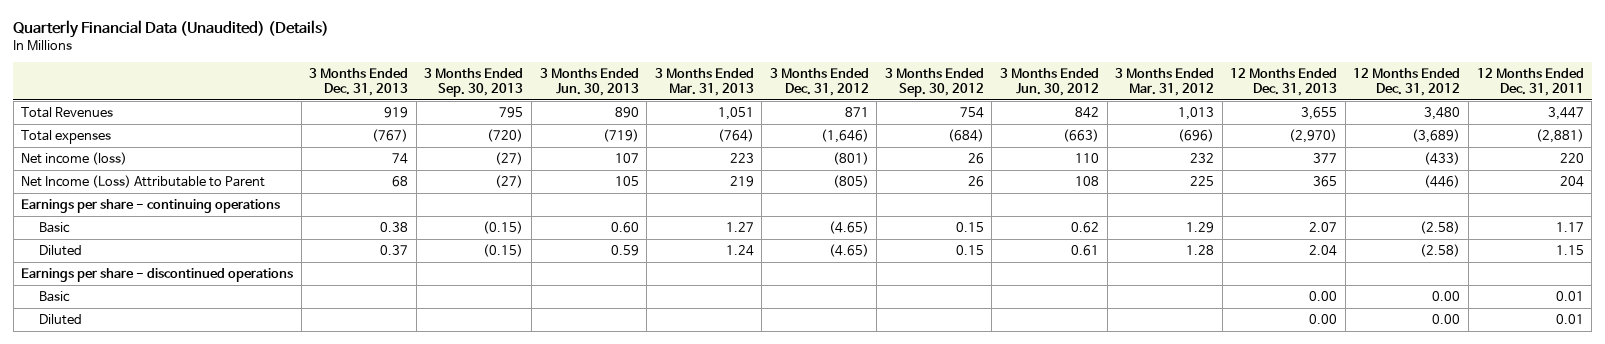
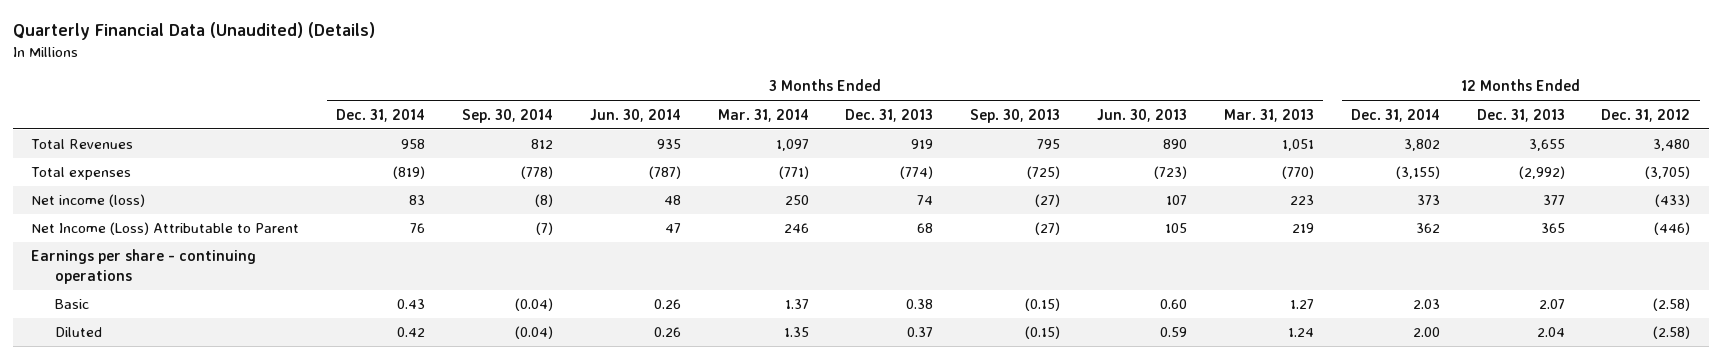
- | 3 Months Ended Dec. 31, 2013 | 3 Months Ended Sep. 30, 2013 | 3 Months Ended Jun. 30, 2013 | 3 Months Ended Mar. 31, 2013 | 3 Months Ended Dec. 31, 2012 | 3 Months Ended Sep. 30, 2012 | 3 Months Ended Jun. 30, 2012 | 3 Months Ended Mar. 31, 2012 | 12 Months Ended Dec. 31, 2013 | 12 Months Ended Dec. 31, 2012 | 12 Months Ended Dec. 31, 2011
+ | 3 Months Ended Dec. 31, 2014 | 3 Months Ended Sep. 30, 2014 | 3 Months Ended Jun. 30, 2014 | 3 Months Ended Mar. 31, 2014 | 3 Months Ended Dec. 31, 2013 | 3 Months Ended Sep. 30, 2013 | 3 Months Ended Jun. 30, 2013 | 3 Months Ended Mar. 31, 2013 | 12 Months Ended Dec. 31, 2014 | 12 Months Ended Dec. 31, 2013 | 12 Months Ended Dec. 31, 2012
- Total expenses | (767) | (720) | (719) | (764) | (1,646) | (684) | (663) | (696) | (2,970) | (3,689) | (2,881)
+ Total expenses | (819) | (778) | (787) | (771) | (774) | (725) | (723) | (770) | (3,155) | (2,992) | (3,705)
- Earnings per share - discontinued operations
- Basic | | | | | | | | | 0.00 | 0.00 | 0.01
- Diluted | | | | | | | | | 0.00 | 0.00 | 0.01

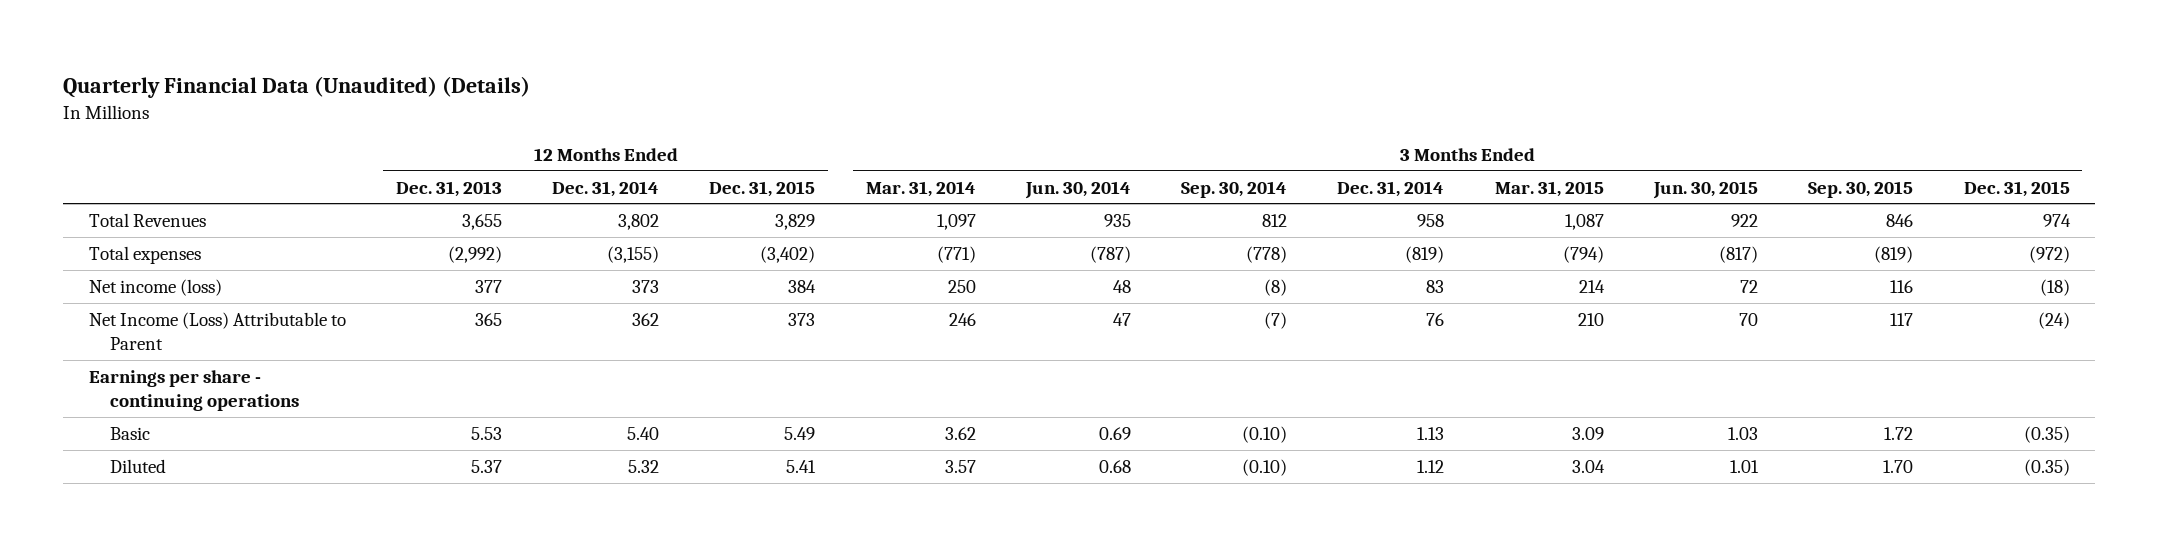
- | 3 Months Ended Dec. 31, 2014 | 3 Months Ended Sep. 30, 2014 | 3 Months Ended Jun. 30, 2014 | 3 Months Ended Mar. 31, 2014 | 3 Months Ended Dec. 31, 2013 | 3 Months Ended Sep. 30, 2013 | 3 Months Ended Jun. 30, 2013 | 3 Months Ended Mar. 31, 2013 | 12 Months Ended Dec. 31, 2014 | 12 Months Ended Dec. 31, 2013 | 12 Months Ended Dec. 31, 2012
+ | 12 Months Ended Dec. 31, 2013 | 12 Months Ended Dec. 31, 2014 | 12 Months Ended Dec. 31, 2015 | 3 Months Ended Mar. 31, 2014 | 3 Months Ended Jun. 30, 2014 | 3 Months Ended Sep. 30, 2014 | 3 Months Ended Dec. 31, 2014 | 3 Months Ended Mar. 31, 2015 | 3 Months Ended Jun. 30, 2015 | 3 Months Ended Sep. 30, 2015 | 3 Months Ended Dec. 31, 2015
- Basic | 0.43 | (0.04) | 0.26 | 1.37 | 0.38 | (0.15) | 0.60 | 1.27 | 2.03 | 2.07 | (2.58)
- Diluted | 0.42 | (0.04) | 0.26 | 1.35 | 0.37 | (0.15) | 0.59 | 1.24 | 2.00 | 2.04 | (2.58)
+ Basic | 5.53 | 5.40 | 5.49 | 3.62 | 0.69 | (0.10) | 1.13 | 3.09 | 1.03 | 1.72 | (0.35)
+ Diluted | 5.37 | 5.32 | 5.41 | 3.57 | 0.68 | (0.10) | 1.12 | 3.04 | 1.01 | 1.70 | (0.35)

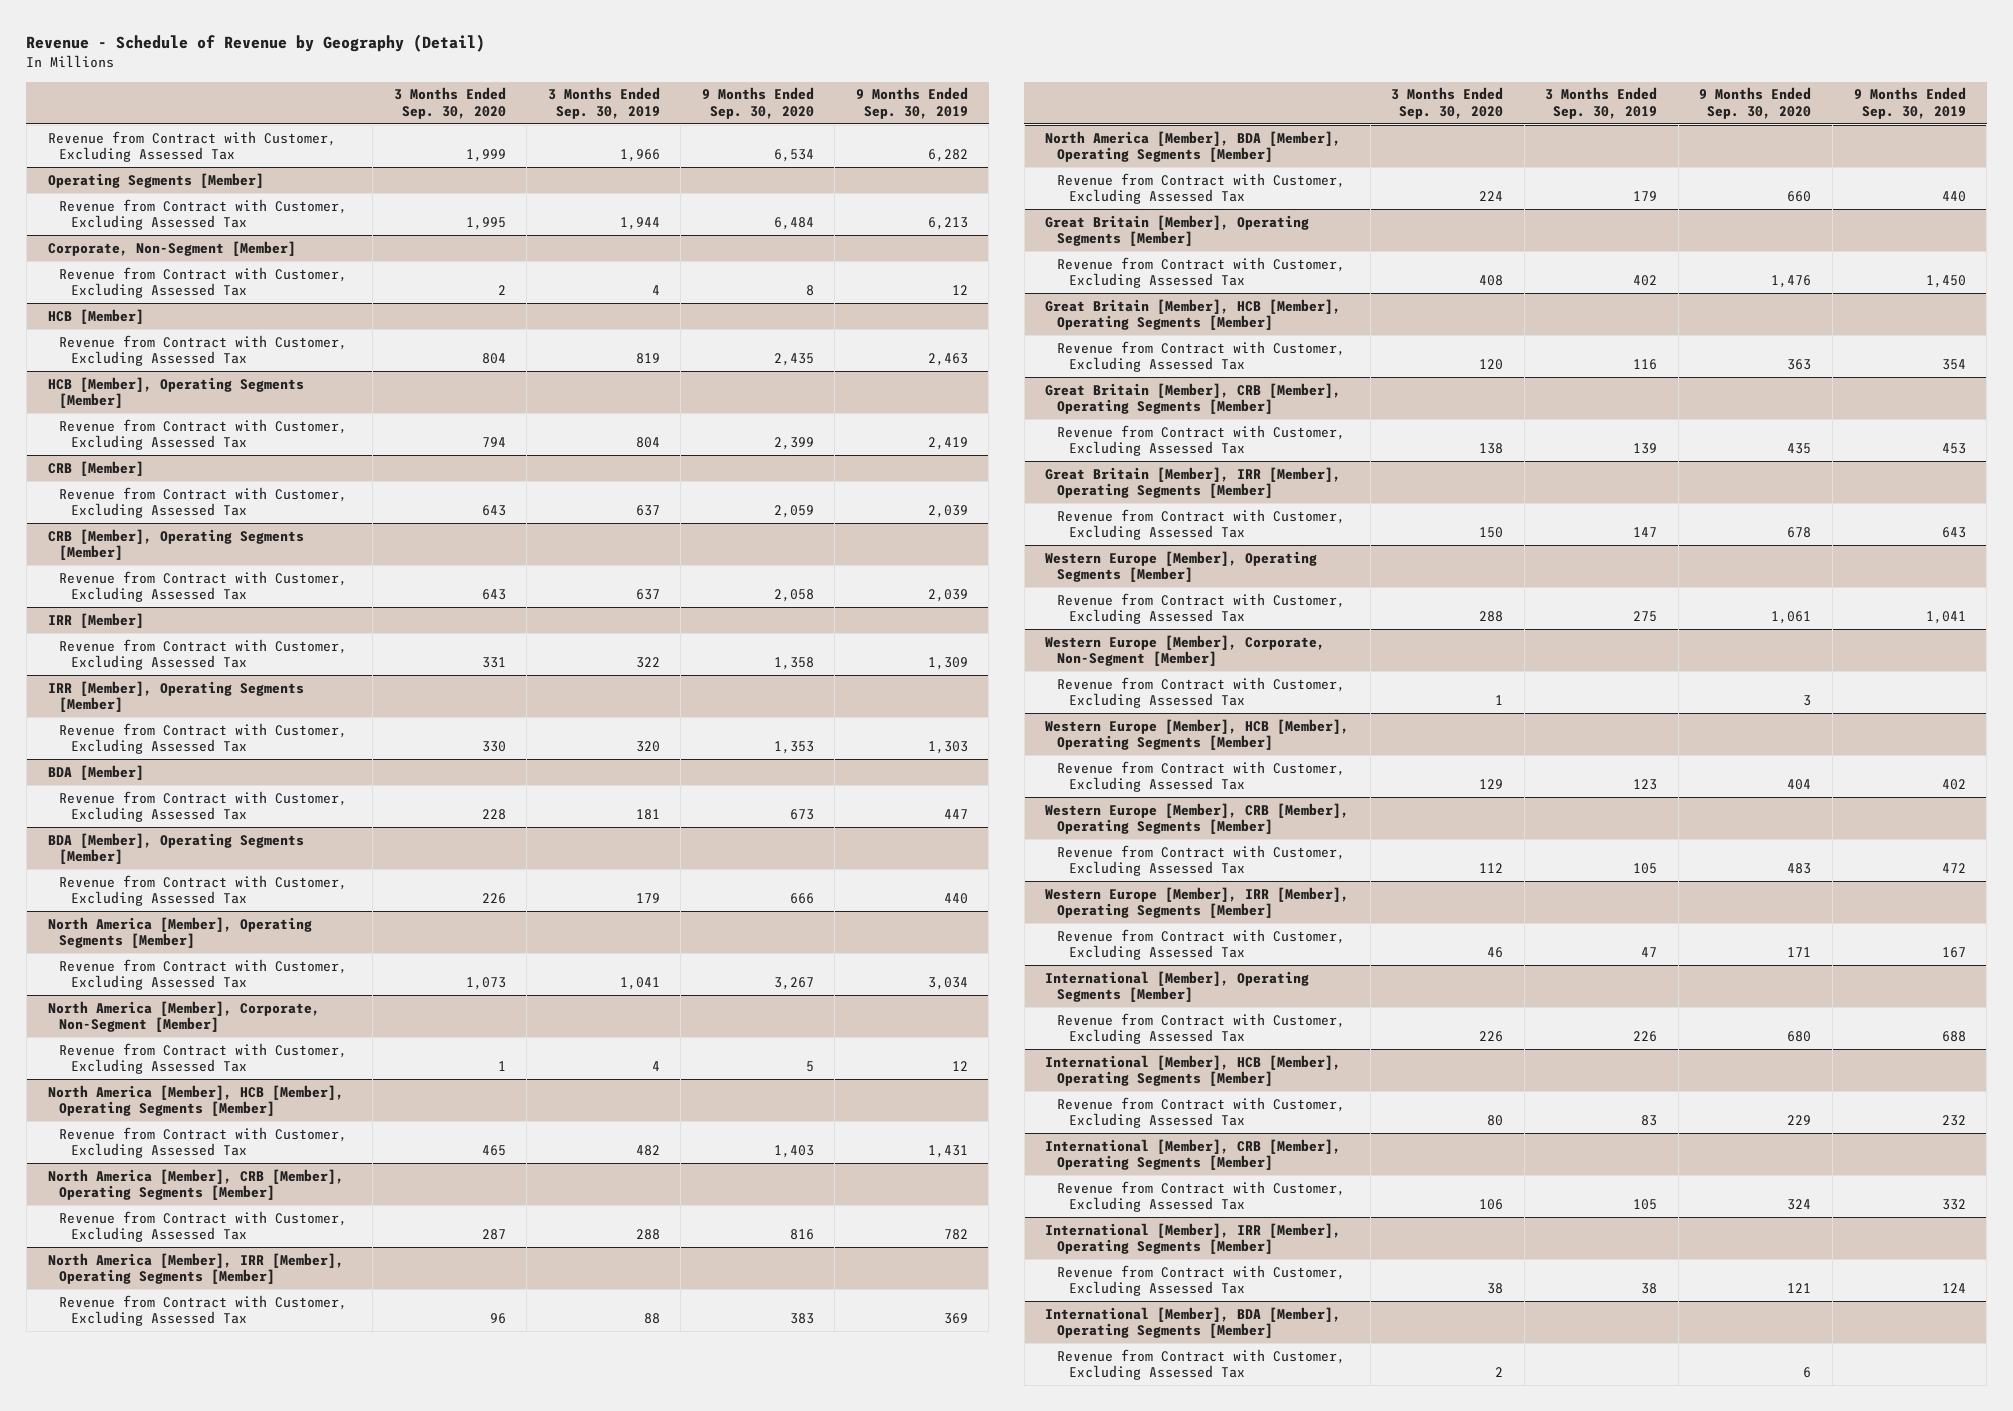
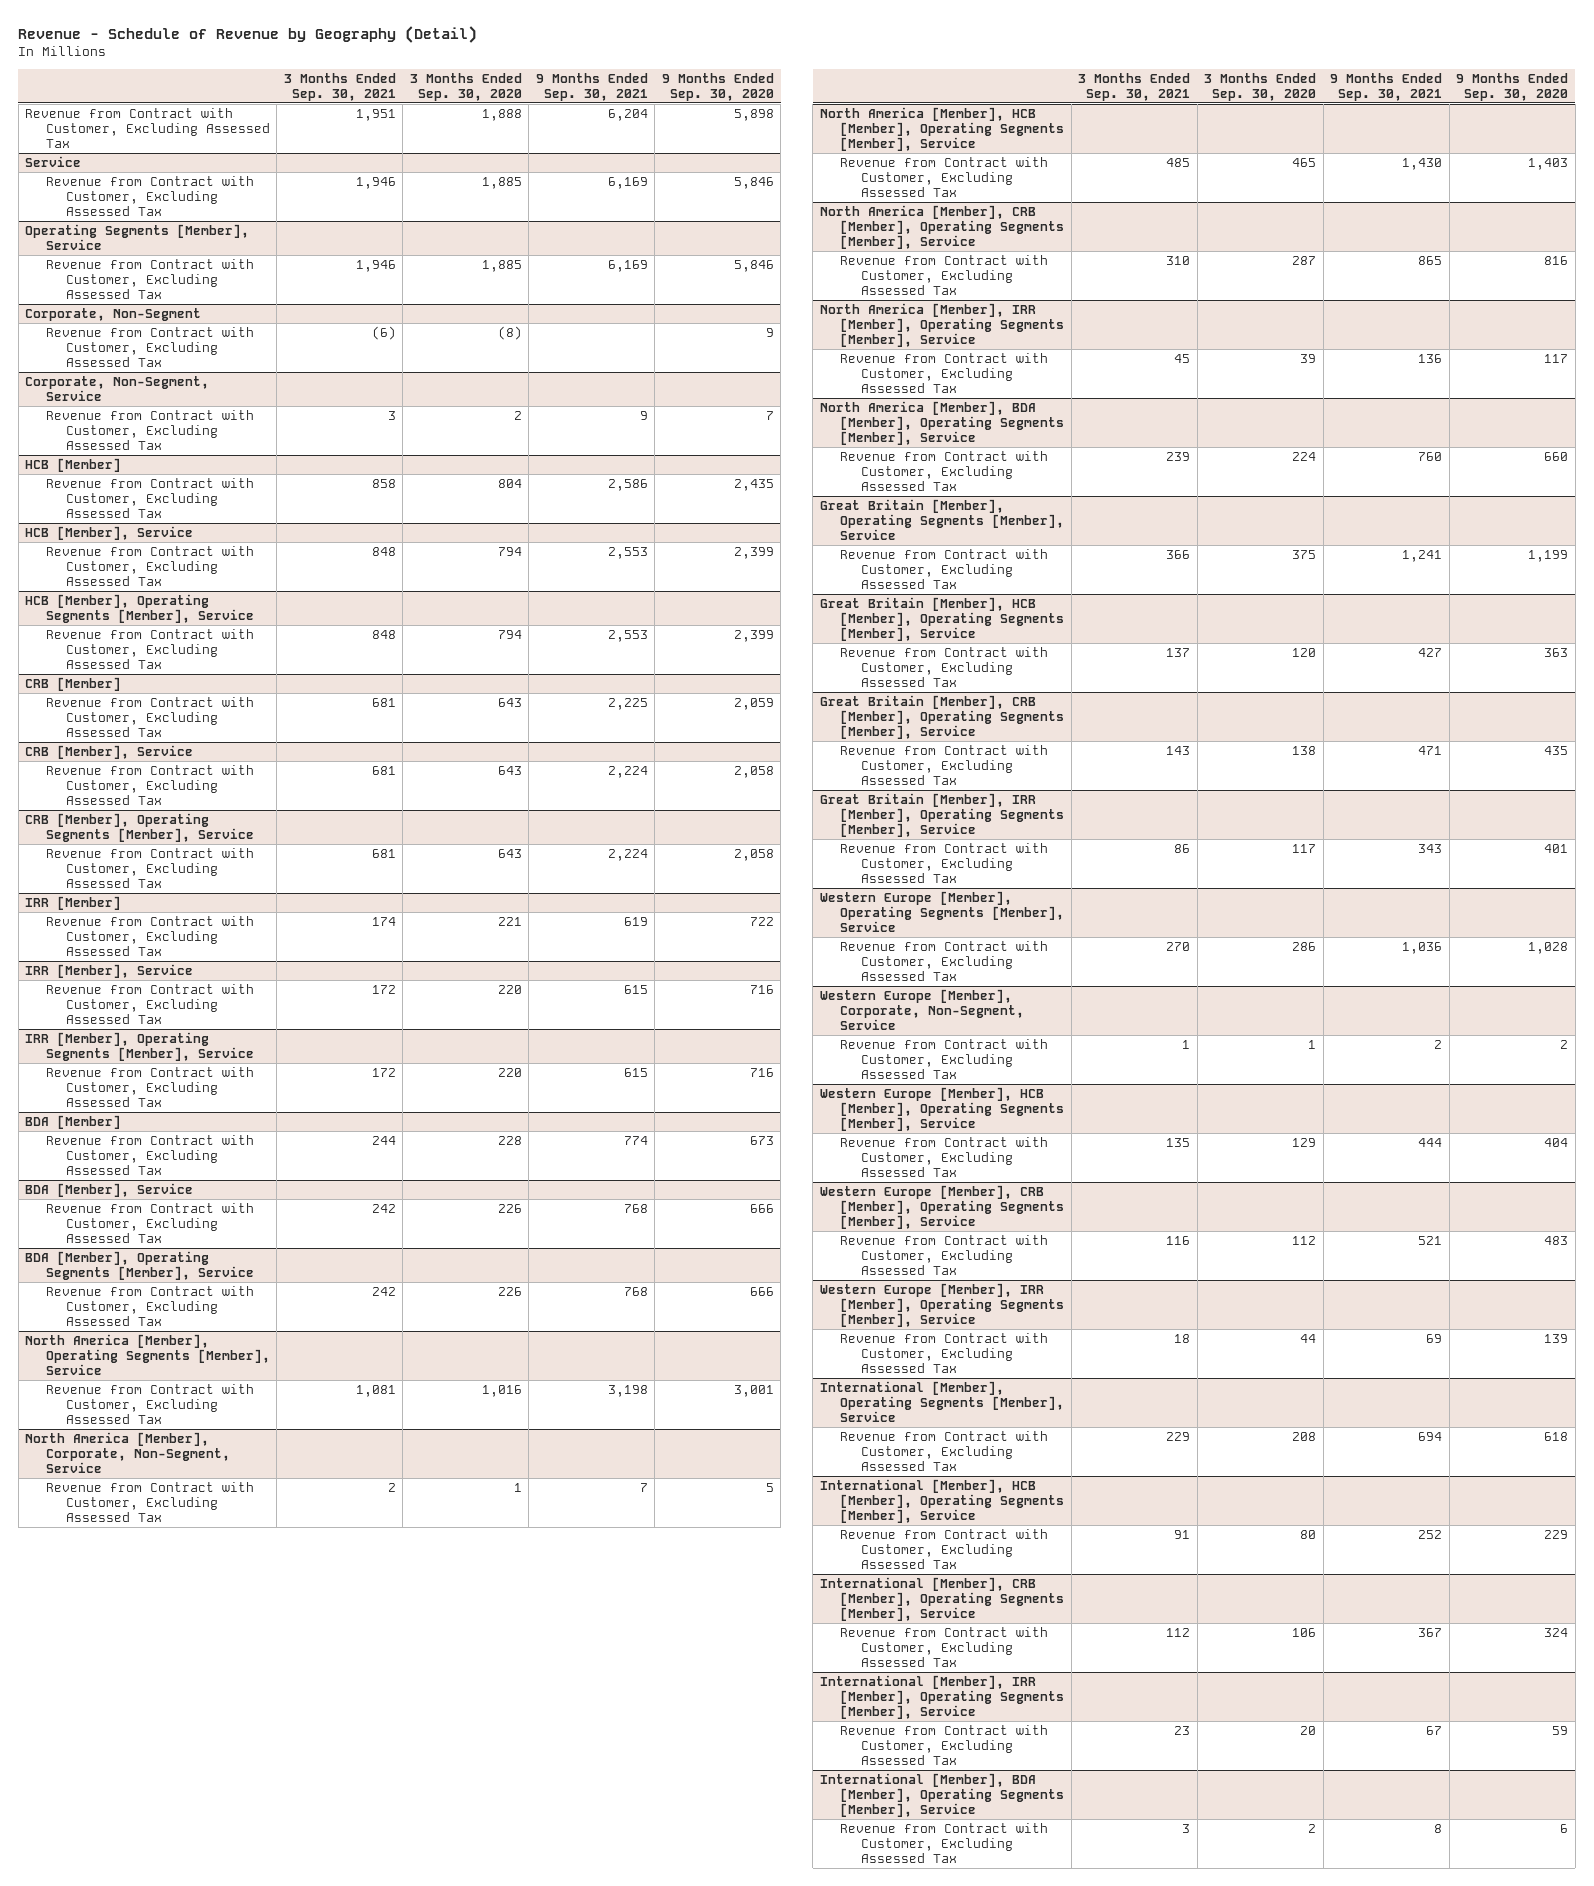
- | 3 Months Ended Sep. 30, 2020 | 3 Months Ended Sep. 30, 2019 | 9 Months Ended Sep. 30, 2020 | 9 Months Ended Sep. 30, 2019
+ | 3 Months Ended Sep. 30, 2021 | 3 Months Ended Sep. 30, 2020 | 9 Months Ended Sep. 30, 2021 | 9 Months Ended Sep. 30, 2020
- Revenue from Contract with Customer, Excluding Assessed Tax | 1,999 | 1,966 | 6,534 | 6,282
- Operating Segments [Member]
- Revenue from Contract with Customer, Excluding Assessed Tax | 1,995 | 1,944 | 6,484 | 6,213
- Corporate, Non-Segment [Member]
- Revenue from Contract with Customer, Excluding Assessed Tax | 2 | 4 | 8 | 12
+ Revenue from Contract with Customer, Excluding Assessed Tax | 1,951 | 1,888 | 6,204 | 5,898
+ Service
+ Revenue from Contract with Customer, Excluding Assessed Tax | 1,946 | 1,885 | 6,169 | 5,846
+ Operating Segments [Member], Service
+ Revenue from Contract with Customer, Excluding Assessed Tax | 1,946 | 1,885 | 6,169 | 5,846
+ Corporate, Non-Segment
+ Revenue from Contract with Customer, Excluding Assessed Tax | (6) | (8) | | 9
+ Corporate, Non-Segment, Service
+ Revenue from Contract with Customer, Excluding Assessed Tax | 3 | 2 | 9 | 7
- HCB [Member], Operating Segments [Member]
+ HCB [Member], Service
+ HCB [Member], Operating Segments [Member], Service
+ Revenue from Contract with Customer, Excluding Assessed Tax | 848 | 794 | 2,553 | 2,399
- CRB [Member], Operating Segments [Member]
+ CRB [Member], Service
+ CRB [Member], Operating Segments [Member], Service
+ Revenue from Contract with Customer, Excluding Assessed Tax | 681 | 643 | 2,224 | 2,058
@ IRR [Member]
- Revenue from Contract with Customer, Excluding Assessed Tax | 331 | 322 | 1,358 | 1,309
- IRR [Member], Operating Segments [Member]
- Revenue from Contract with Customer, Excluding Assessed Tax | 330 | 320 | 1,353 | 1,303
@ IRR [Member]
+ Revenue from Contract with Customer, Excluding Assessed Tax | 174 | 221 | 619 | 722
+ IRR [Member], Service
+ Revenue from Contract with Customer, Excluding Assessed Tax | 172 | 220 | 615 | 716
+ IRR [Member], Operating Segments [Member], Service
+ Revenue from Contract with Customer, Excluding Assessed Tax | 172 | 220 | 615 | 716
- BDA [Member], Operating Segments [Member]
+ BDA [Member], Service
- North America [Member], Operating Segments [Member]
- Revenue from Contract with Customer, Excluding Assessed Tax | 1,073 | 1,041 | 3,267 | 3,034
- North America [Member], Corporate, Non-Segment [Member]
+ BDA [Member], Operating Segments [Member], Service
+ Revenue from Contract with Customer, Excluding Assessed Tax | 242 | 226 | 768 | 666
+ North America [Member], Operating Segments [Member], Service
+ Revenue from Contract with Customer, Excluding Assessed Tax | 1,081 | 1,016 | 3,198 | 3,001
+ North America [Member], Corporate, Non-Segment, Service
- North America [Member], HCB [Member], Operating Segments [Member]
+ North America [Member], HCB [Member], Operating Segments [Member], Service
- North America [Member], CRB [Member], Operating Segments [Member]
+ North America [Member], CRB [Member], Operating Segments [Member], Service
- North America [Member], IRR [Member], Operating Segments [Member]
- Revenue from Contract with Customer, Excluding Assessed Tax | 96 | 88 | 383 | 369
- North America [Member], BDA [Member], Operating Segments [Member]
+ North America [Member], IRR [Member], Operating Segments [Member], Service
+ Revenue from Contract with Customer, Excluding Assessed Tax | 45 | 39 | 136 | 117
+ North America [Member], BDA [Member], Operating Segments [Member], Service
- Great Britain [Member], Operating Segments [Member]
- Revenue from Contract with Customer, Excluding Assessed Tax | 408 | 402 | 1,476 | 1,450
- Great Britain [Member], HCB [Member], Operating Segments [Member]
+ Great Britain [Member], Operating Segments [Member], Service
+ Revenue from Contract with Customer, Excluding Assessed Tax | 366 | 375 | 1,241 | 1,199
+ Great Britain [Member], HCB [Member], Operating Segments [Member], Service
- Great Britain [Member], CRB [Member], Operating Segments [Member]
+ Great Britain [Member], CRB [Member], Operating Segments [Member], Service
- Great Britain [Member], IRR [Member], Operating Segments [Member]
- Revenue from Contract with Customer, Excluding Assessed Tax | 150 | 147 | 678 | 643
- Western Europe [Member], Operating Segments [Member]
- Revenue from Contract with Customer, Excluding Assessed Tax | 288 | 275 | 1,061 | 1,041
- Western Europe [Member], Corporate, Non-Segment [Member]
- Revenue from Contract with Customer, Excluding Assessed Tax | 1 | | 3 |
- Western Europe [Member], HCB [Member], Operating Segments [Member]
+ Great Britain [Member], IRR [Member], Operating Segments [Member], Service
+ Revenue from Contract with Customer, Excluding Assessed Tax | 86 | 117 | 343 | 401
+ Western Europe [Member], Operating Segments [Member], Service
+ Revenue from Contract with Customer, Excluding Assessed Tax | 270 | 286 | 1,036 | 1,028
+ Western Europe [Member], Corporate, Non-Segment, Service
+ Revenue from Contract with Customer, Excluding Assessed Tax | 1 | 1 | 2 | 2
+ Western Europe [Member], HCB [Member], Operating Segments [Member], Service
- Western Europe [Member], CRB [Member], Operating Segments [Member]
+ Western Europe [Member], CRB [Member], Operating Segments [Member], Service
- Western Europe [Member], IRR [Member], Operating Segments [Member]
- Revenue from Contract with Customer, Excluding Assessed Tax | 46 | 47 | 171 | 167
- International [Member], Operating Segments [Member]
- Revenue from Contract with Customer, Excluding Assessed Tax | 226 | 226 | 680 | 688
- International [Member], HCB [Member], Operating Segments [Member]
+ Western Europe [Member], IRR [Member], Operating Segments [Member], Service
+ Revenue from Contract with Customer, Excluding Assessed Tax | 18 | 44 | 69 | 139
+ International [Member], Operating Segments [Member], Service
+ Revenue from Contract with Customer, Excluding Assessed Tax | 229 | 208 | 694 | 618
+ International [Member], HCB [Member], Operating Segments [Member], Service
- International [Member], CRB [Member], Operating Segments [Member]
+ International [Member], CRB [Member], Operating Segments [Member], Service
- International [Member], IRR [Member], Operating Segments [Member]
- Revenue from Contract with Customer, Excluding Assessed Tax | 38 | 38 | 121 | 124
- International [Member], BDA [Member], Operating Segments [Member]
+ International [Member], IRR [Member], Operating Segments [Member], Service
+ Revenue from Contract with Customer, Excluding Assessed Tax | 23 | 20 | 67 | 59
+ International [Member], BDA [Member], Operating Segments [Member], Service

